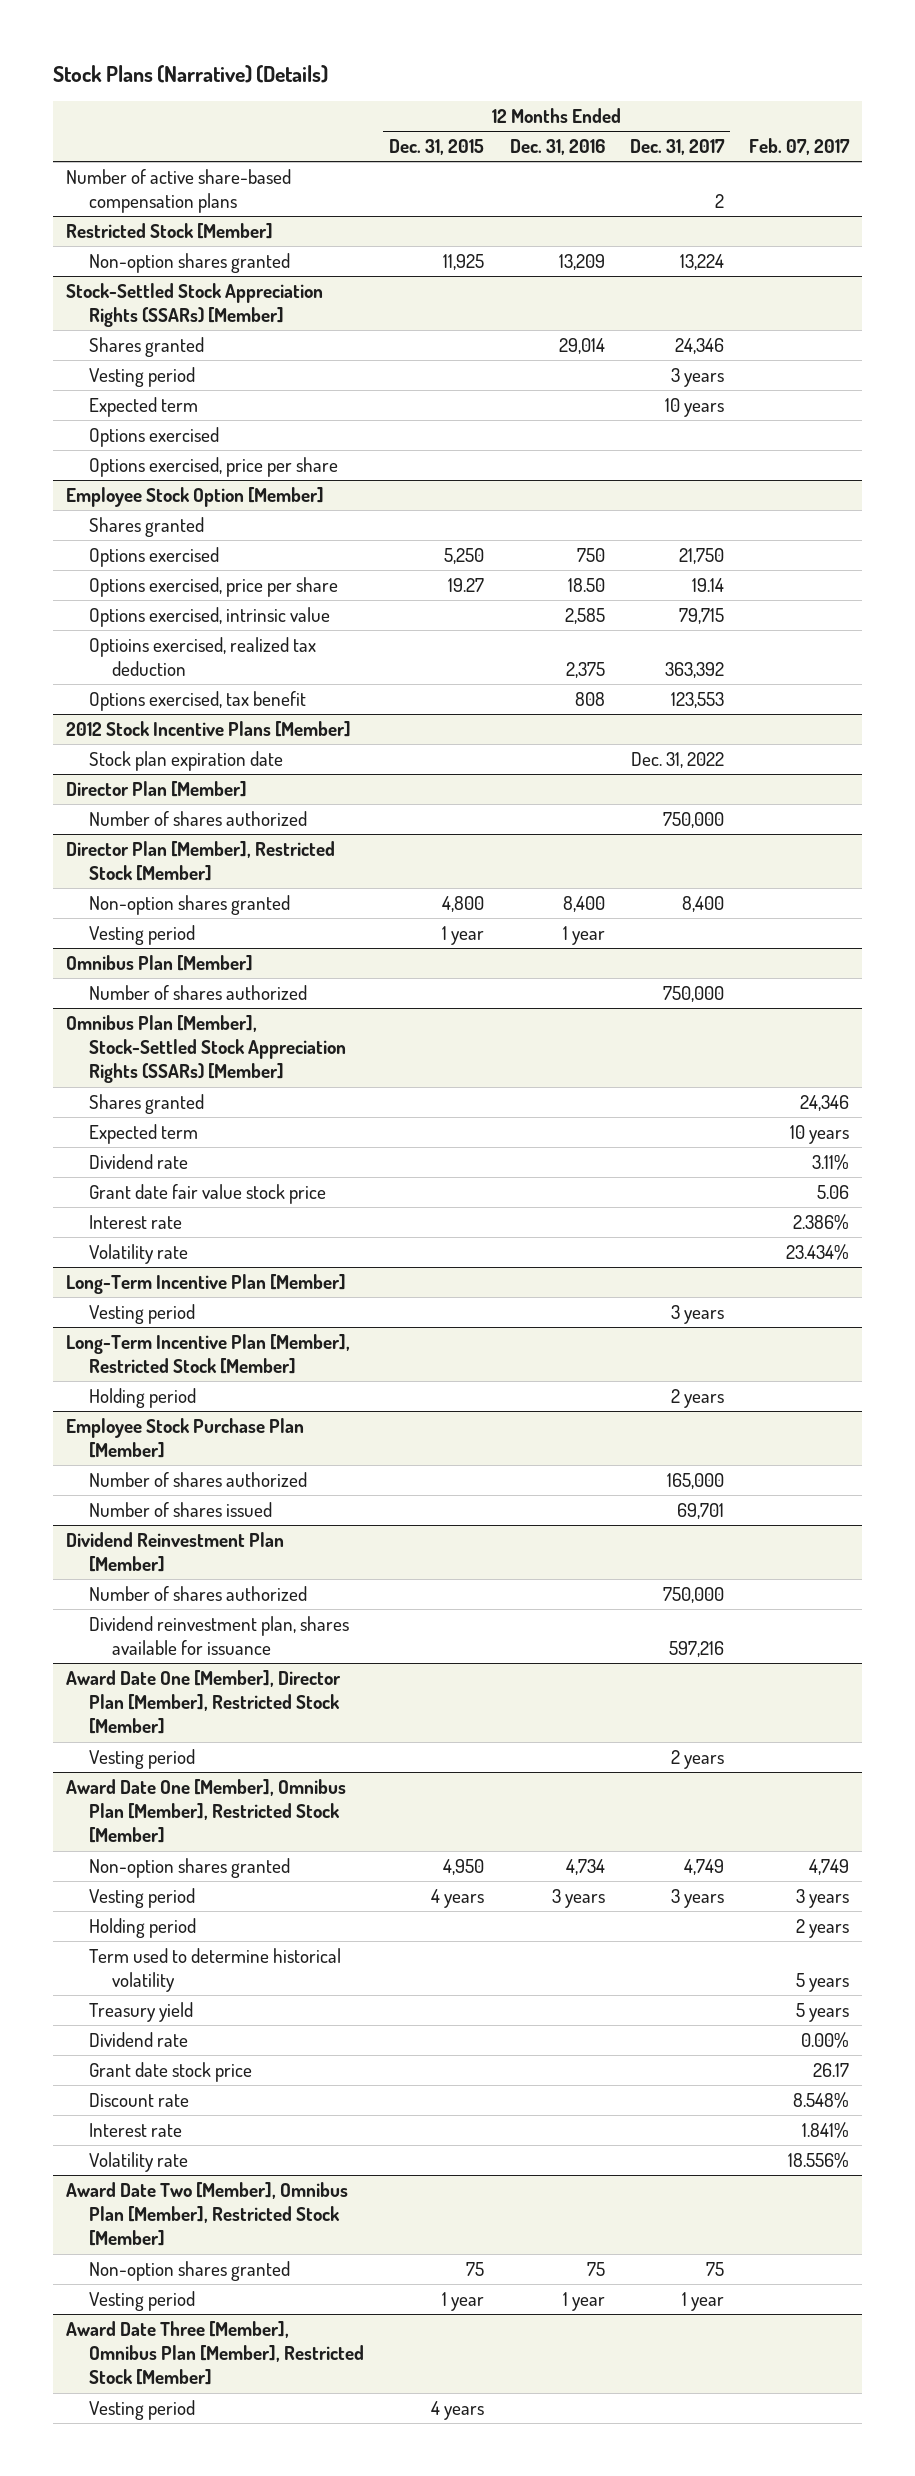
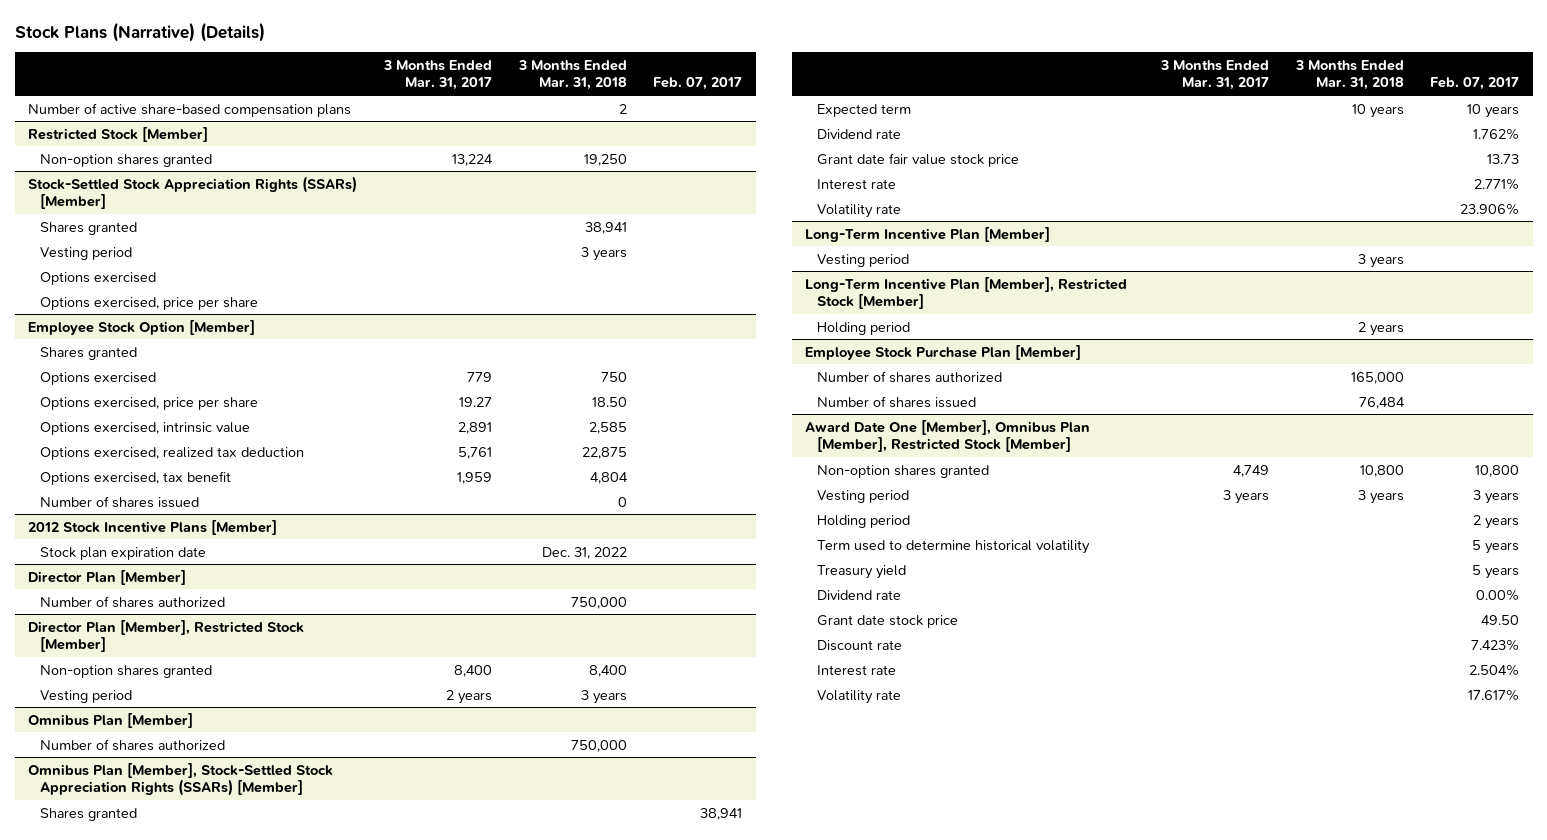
- | 12 Months Ended Dec. 31, 2015 | 12 Months Ended Dec. 31, 2016 | 12 Months Ended Dec. 31, 2017 | Feb. 07, 2017
+ | 3 Months Ended Mar. 31, 2017 | 3 Months Ended Mar. 31, 2018 | Feb. 07, 2017
@ Stock-Settled Stock Appreciation Rights (SSARs) [Member]
- Expected term | | | 10 years |
@ Employee Stock Option [Member]
- Optioins exercised, realized tax deduction | | 2,375 | 363,392 |
+ Options exercised, realized tax deduction | 5,761 | 22,875 |
+ Number of shares issued | | 0 |
@ Omnibus Plan [Member], Stock-Settled Stock Appreciation Rights (SSARs) [Member]
- Shares granted | | | | 24,346
+ Shares granted | | | 38,941
- Dividend rate | | | | 3.11%
- Grant date fair value stock price | | | | 5.06
- Interest rate | | | | 2.386%
- Volatility rate | | | | 23.434%
+ Dividend rate | | | 1.762%
+ Grant date fair value stock price | | | 13.73
+ Interest rate | | | 2.771%
+ Volatility rate | | | 23.906%
- Dividend Reinvestment Plan [Member]
- Number of shares authorized | | | 750,000 |
- Dividend reinvestment plan, shares available for issuance | | | 597,216 |
- Award Date One [Member], Director Plan [Member], Restricted Stock [Member]
- Vesting period | | | 2 years |
@ Award Date One [Member], Omnibus Plan [Member], Restricted Stock [Member]
- Non-option shares granted | 4,950 | 4,734 | 4,749 | 4,749
+ Non-option shares granted | 4,749 | 10,800 | 10,800
- Grant date stock price | | | | 26.17
- Discount rate | | | | 8.548%
- Interest rate | | | | 1.841%
- Volatility rate | | | | 18.556%
- Award Date Two [Member], Omnibus Plan [Member], Restricted Stock [Member]
- Non-option shares granted | 75 | 75 | 75 |
- Vesting period | 1 year | 1 year | 1 year |
- Award Date Three [Member], Omnibus Plan [Member], Restricted Stock [Member]
- Vesting period | 4 years | | |
@ Award Date One [Member], Omnibus Plan [Member], Restricted Stock [Member]
+ Grant date stock price | | | 49.50
+ Discount rate | | | 7.423%
+ Interest rate | | | 2.504%
+ Volatility rate | | | 17.617%

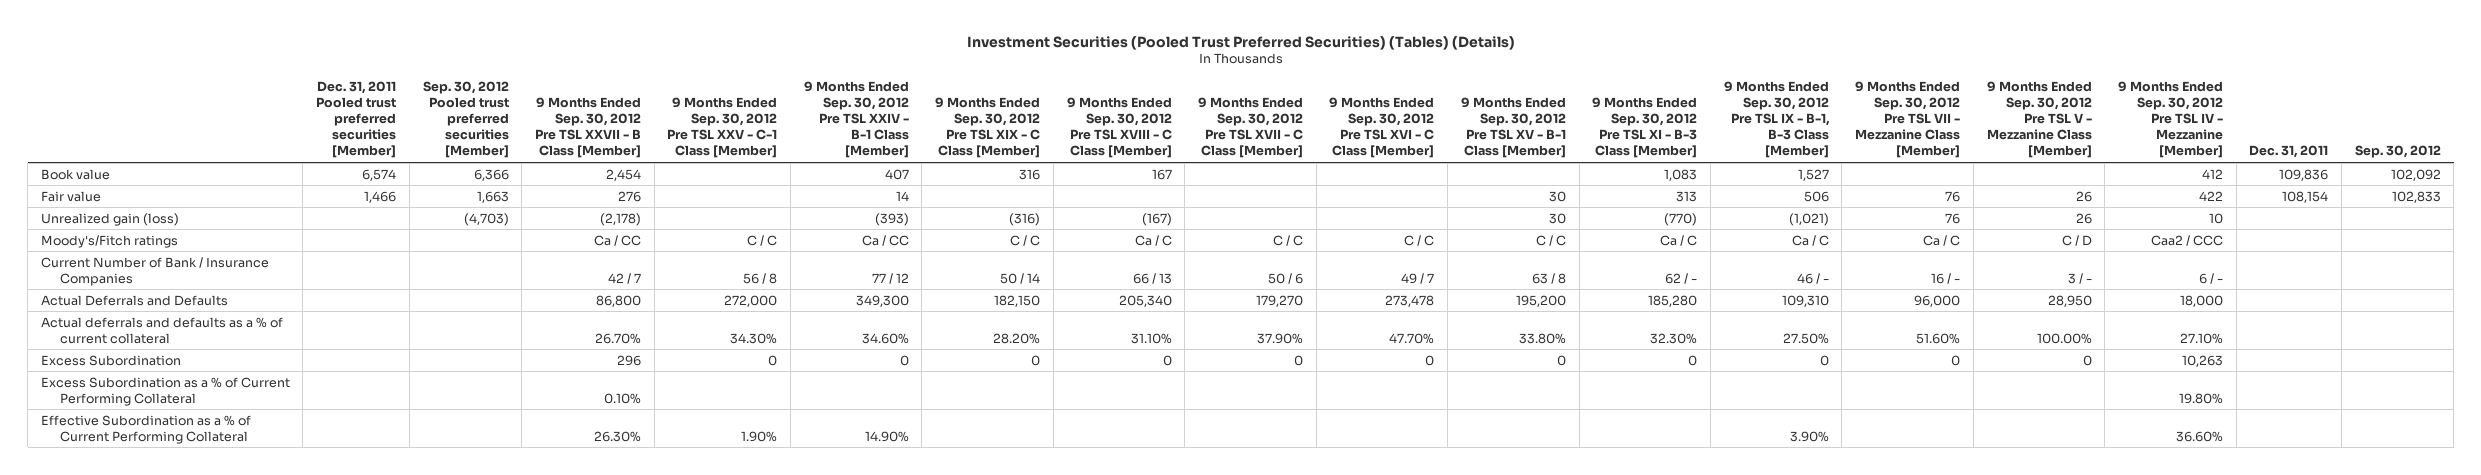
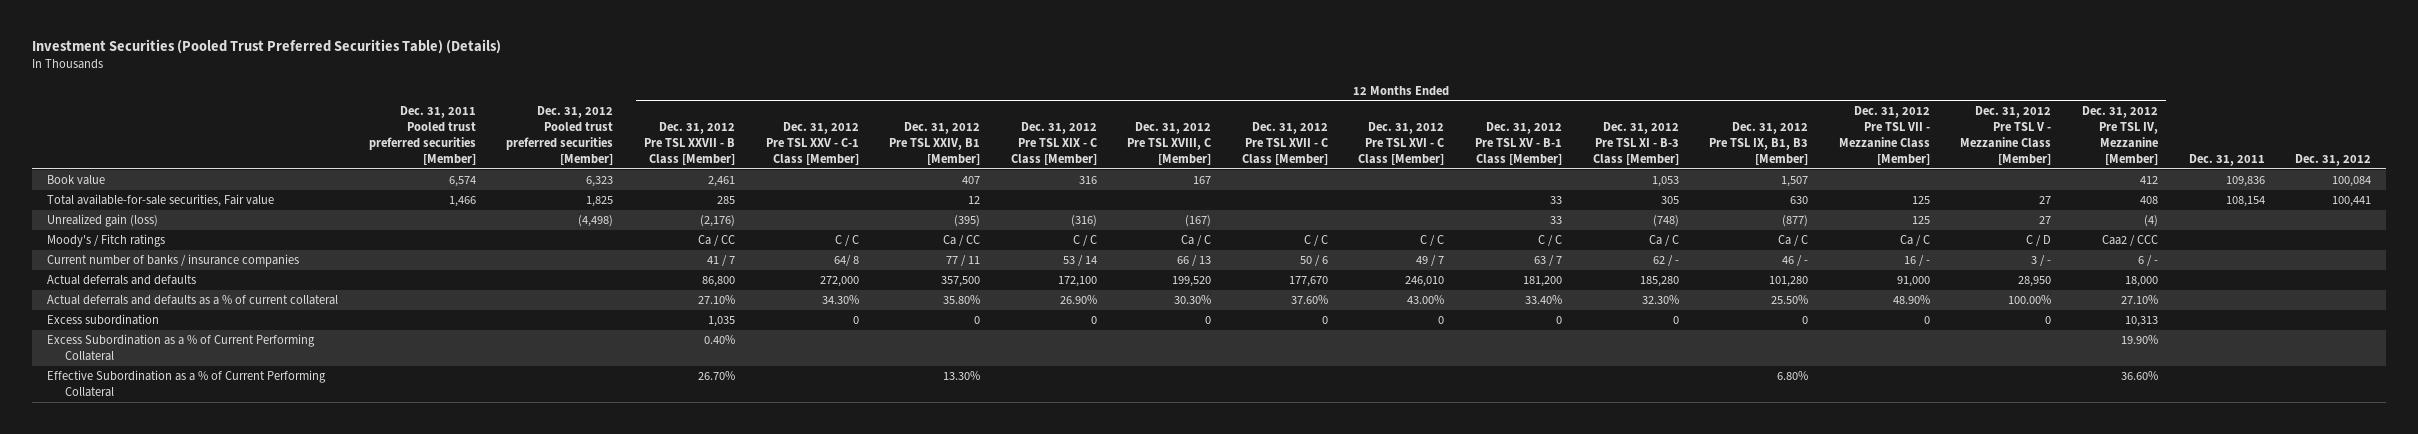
- Investment Securities (Pooled Trust Preferred Securities) (Tables) (Details)
+ Investment Securities (Pooled Trust Preferred Securities Table) (Details)
- | Dec. 31, 2011 Pooled trust preferred securities [Member] | Sep. 30, 2012 Pooled trust preferred securities [Member] | 9 Months Ended Sep. 30, 2012 Pre TSL XXVII - B Class [Member] | 9 Months Ended Sep. 30, 2012 Pre TSL XXV - C-1 Class [Member] | 9 Months Ended Sep. 30, 2012 Pre TSL XXIV - B-1 Class [Member] | 9 Months Ended Sep. 30, 2012 Pre TSL XIX - C Class [Member] | 9 Months Ended Sep. 30, 2012 Pre TSL XVIII - C Class [Member] | 9 Months Ended Sep. 30, 2012 Pre TSL XVII - C Class [Member] | 9 Months Ended Sep. 30, 2012 Pre TSL XVI - C Class [Member] | 9 Months Ended Sep. 30, 2012 Pre TSL XV - B-1 Class [Member] | 9 Months Ended Sep. 30, 2012 Pre TSL XI - B-3 Class [Member] | 9 Months Ended Sep. 30, 2012 Pre TSL IX - B-1, B-3 Class [Member] | 9 Months Ended Sep. 30, 2012 Pre TSL VII - Mezzanine Class [Member] | 9 Months Ended Sep. 30, 2012 Pre TSL V - Mezzanine Class [Member] | 9 Months Ended Sep. 30, 2012 Pre TSL IV - Mezzanine [Member] | Dec. 31, 2011 | Sep. 30, 2012
+ | Dec. 31, 2011 Pooled trust preferred securities [Member] | Dec. 31, 2012 Pooled trust preferred securities [Member] | 12 Months Ended Dec. 31, 2012 Pre TSL XXVII - B Class [Member] | 12 Months Ended Dec. 31, 2012 Pre TSL XXV - C-1 Class [Member] | 12 Months Ended Dec. 31, 2012 Pre TSL XXIV, B1 [Member] | 12 Months Ended Dec. 31, 2012 Pre TSL XIX - C Class [Member] | 12 Months Ended Dec. 31, 2012 Pre TSL XVIII, C [Member] | 12 Months Ended Dec. 31, 2012 Pre TSL XVII - C Class [Member] | 12 Months Ended Dec. 31, 2012 Pre TSL XVI - C Class [Member] | 12 Months Ended Dec. 31, 2012 Pre TSL XV - B-1 Class [Member] | 12 Months Ended Dec. 31, 2012 Pre TSL XI - B-3 Class [Member] | 12 Months Ended Dec. 31, 2012 Pre TSL IX, B1, B3 [Member] | 12 Months Ended Dec. 31, 2012 Pre TSL VII - Mezzanine Class [Member] | 12 Months Ended Dec. 31, 2012 Pre TSL V - Mezzanine Class [Member] | 12 Months Ended Dec. 31, 2012 Pre TSL IV, Mezzanine [Member] | Dec. 31, 2011 | Dec. 31, 2012
- Fair value | 1,466 | 1,663 | 276 | | 14 | | | | | 30 | 313 | 506 | 76 | 26 | 422 | 108,154 | 102,833
+ Total available-for-sale securities, Fair value | 1,466 | 1,825 | 285 | | 12 | | | | | 33 | 305 | 630 | 125 | 27 | 408 | 108,154 | 100,441
- Moody's/Fitch ratings | | | Ca / CC | C / C | Ca / CC | C / C | Ca / C | C / C | C / C | C / C | Ca / C | Ca / C | Ca / C | C / D | Caa2 / CCC | |
- Current Number of Bank / Insurance Companies | | | 42 / 7 | 56 / 8 | 77 / 12 | 50 / 14 | 66 / 13 | 50 / 6 | 49 / 7 | 63 / 8 | 62 / - | 46 / - | 16 / - | 3 / - | 6 / - | |
- Actual Deferrals and Defaults | | | 86,800 | 272,000 | 349,300 | 182,150 | 205,340 | 179,270 | 273,478 | 195,200 | 185,280 | 109,310 | 96,000 | 28,950 | 18,000 | |
+ Moody's / Fitch ratings | | | Ca / CC | C / C | Ca / CC | C / C | Ca / C | C / C | C / C | C / C | Ca / C | Ca / C | Ca / C | C / D | Caa2 / CCC | |
+ Current number of banks / insurance companies | | | 41 / 7 | 64/ 8 | 77 / 11 | 53 / 14 | 66 / 13 | 50 / 6 | 49 / 7 | 63 / 7 | 62 / - | 46 / - | 16 / - | 3 / - | 6 / - | |
+ Actual deferrals and defaults | | | 86,800 | 272,000 | 357,500 | 172,100 | 199,520 | 177,670 | 246,010 | 181,200 | 185,280 | 101,280 | 91,000 | 28,950 | 18,000 | |
- Excess Subordination | | | 296 | 0 | 0 | 0 | 0 | 0 | 0 | 0 | 0 | 0 | 0 | 0 | 10,263 | |
+ Excess subordination | | | 1,035 | 0 | 0 | 0 | 0 | 0 | 0 | 0 | 0 | 0 | 0 | 0 | 10,313 | |

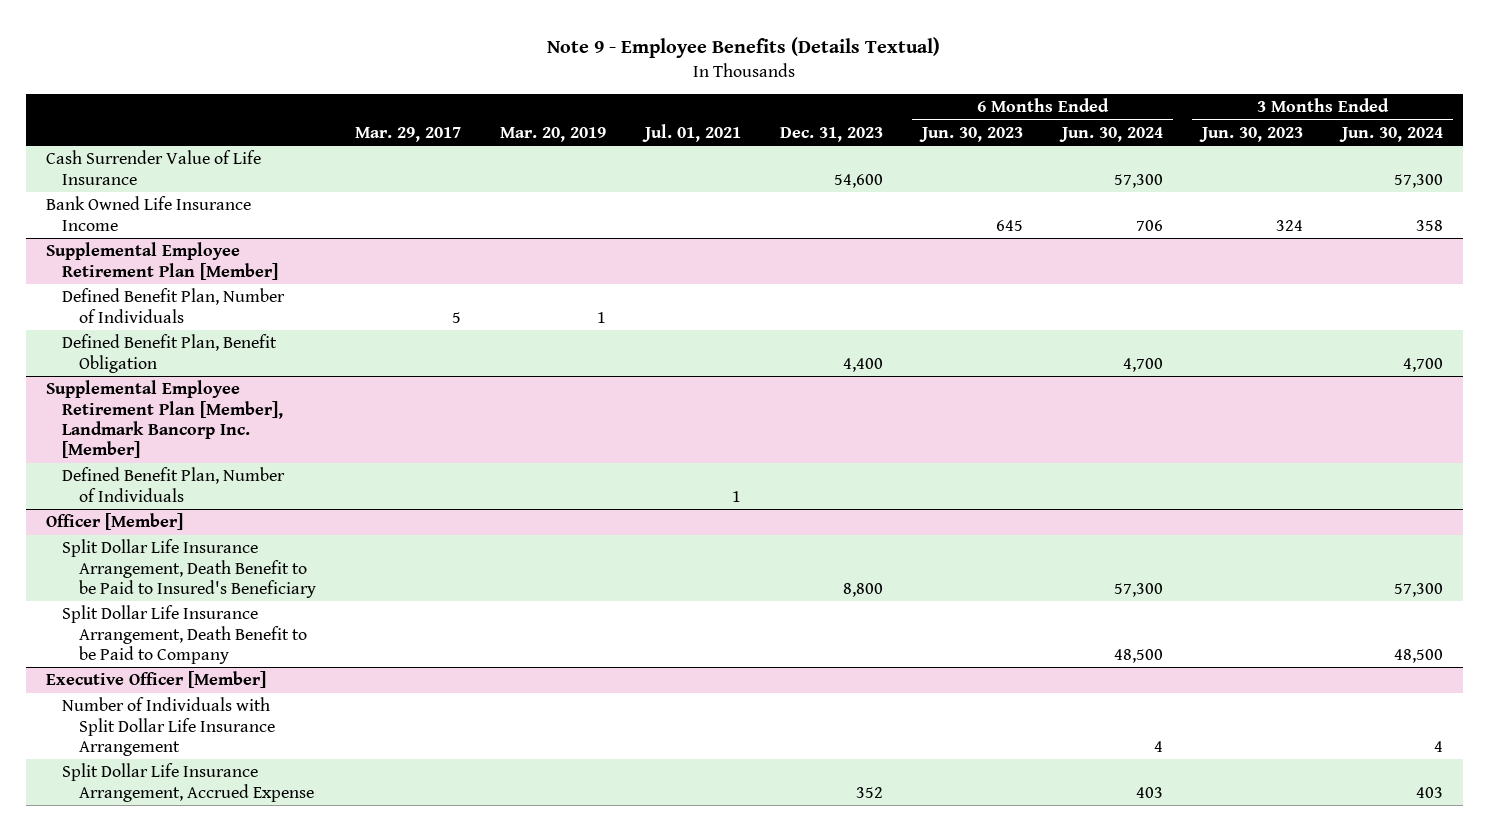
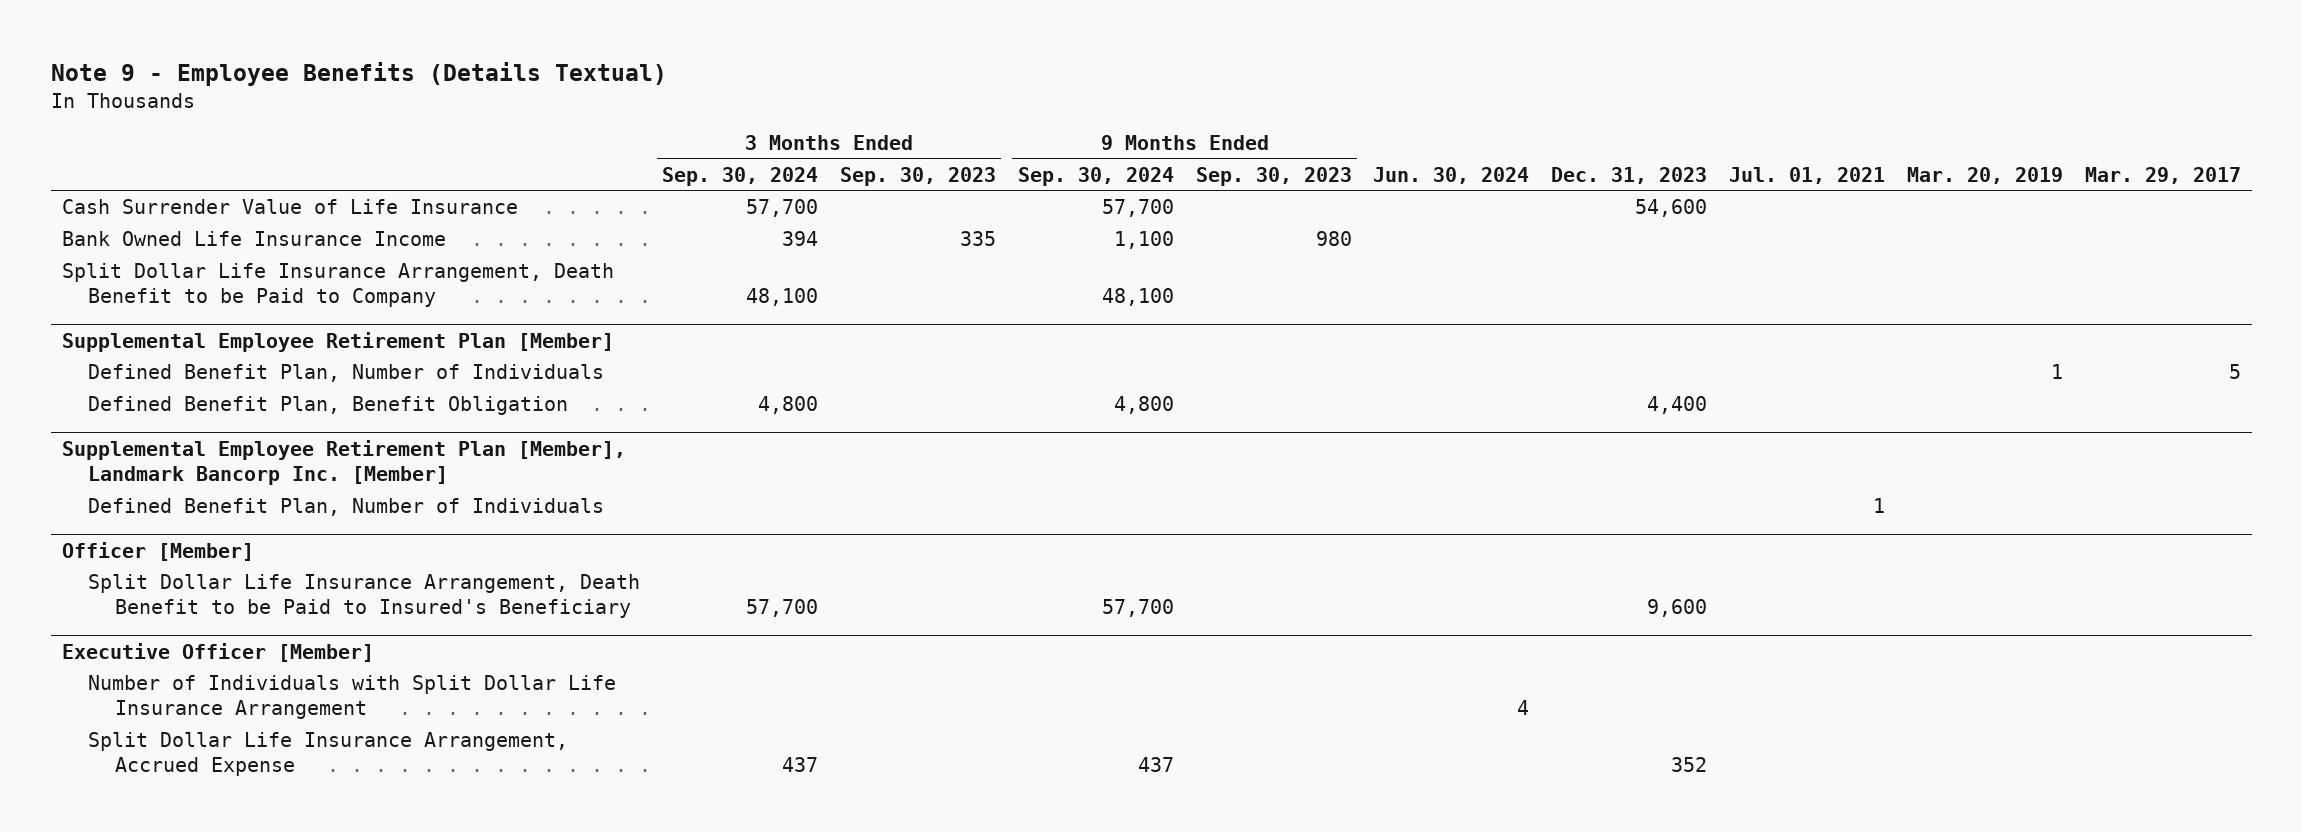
- | Mar. 29, 2017 | Mar. 20, 2019 | Jul. 01, 2021 | Dec. 31, 2023 | 6 Months Ended Jun. 30, 2023 | 6 Months Ended Jun. 30, 2024 | 3 Months Ended Jun. 30, 2023 | 3 Months Ended Jun. 30, 2024
+ | 3 Months Ended Sep. 30, 2024 | 3 Months Ended Sep. 30, 2023 | 9 Months Ended Sep. 30, 2024 | 9 Months Ended Sep. 30, 2023 | Jun. 30, 2024 | Dec. 31, 2023 | Jul. 01, 2021 | Mar. 20, 2019 | Mar. 29, 2017
+ Split Dollar Life Insurance Arrangement, Death Benefit to be Paid to Company | 48,100 | | 48,100 | | | | | |
@ Officer [Member]
- Split Dollar Life Insurance Arrangement, Death Benefit to be Paid to Insured's Beneficiary | | | | 8,800 | | 57,300 | | 57,300
- Split Dollar Life Insurance Arrangement, Death Benefit to be Paid to Company | | | | | | 48,500 | | 48,500
+ Split Dollar Life Insurance Arrangement, Death Benefit to be Paid to Insured's Beneficiary | 57,700 | | 57,700 | | | 9,600 | | |

